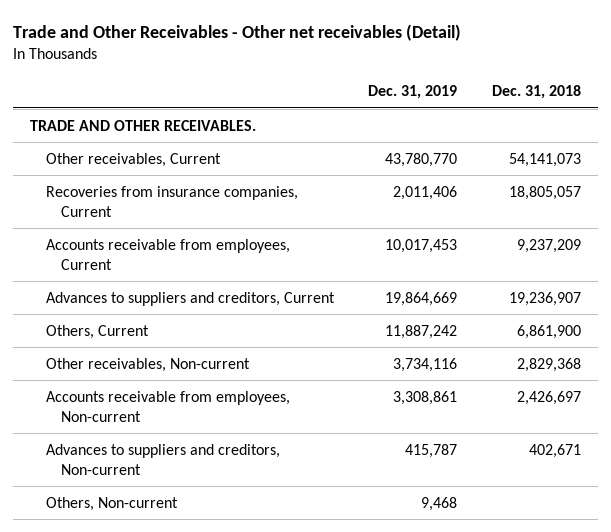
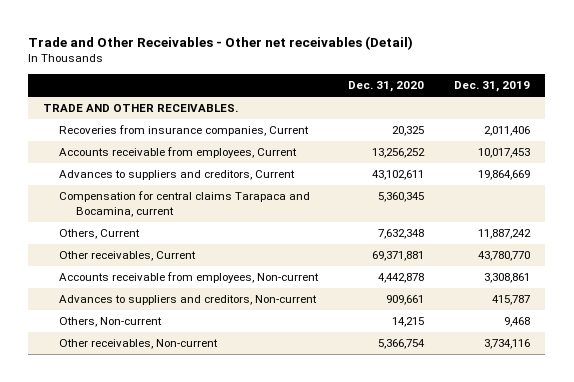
- | Dec. 31, 2019 | Dec. 31, 2018
+ | Dec. 31, 2020 | Dec. 31, 2019
+ Compensation for central claims Tarapaca and Bocamina, current | 5,360,345 |
moved down: Other receivables, Current | 69,371,881 | 43,780,770
moved down: Other receivables, Non-current | 5,366,754 | 3,734,116

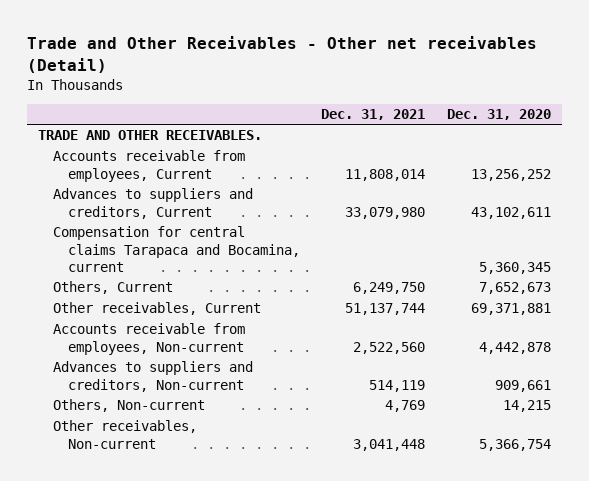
- | Dec. 31, 2020 | Dec. 31, 2019
+ | Dec. 31, 2021 | Dec. 31, 2020
- Recoveries from insurance companies, Current | 20,325 | 2,011,406
- Others, Current | 7,632,348 | 11,887,242
+ Others, Current | 6,249,750 | 7,652,673

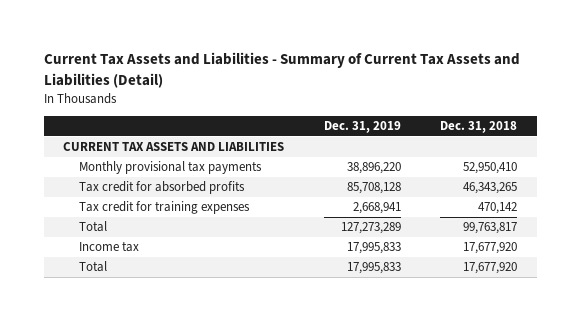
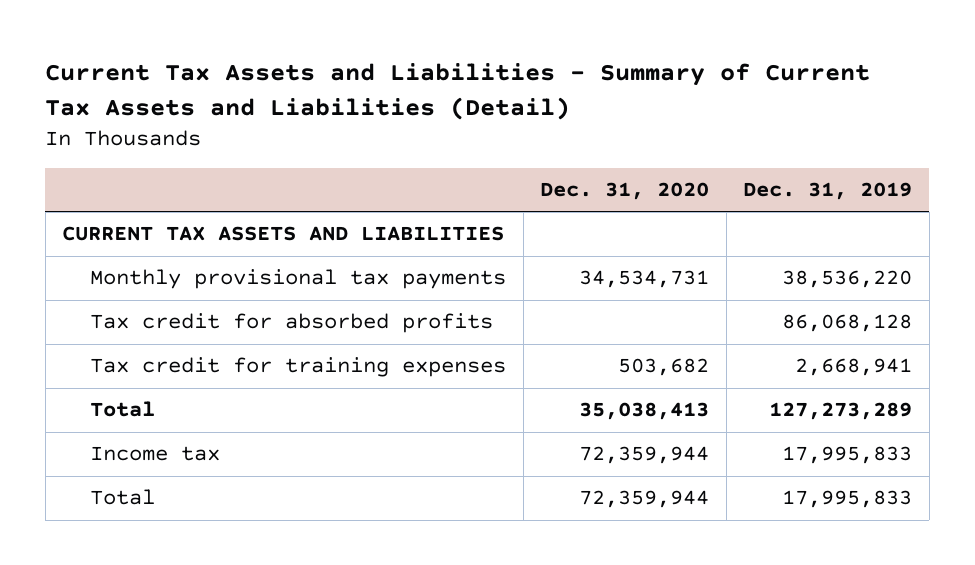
- | Dec. 31, 2019 | Dec. 31, 2018
+ | Dec. 31, 2020 | Dec. 31, 2019
- Monthly provisional tax payments | 38,896,220 | 52,950,410
- Tax credit for absorbed profits | 85,708,128 | 46,343,265
+ Monthly provisional tax payments | 34,534,731 | 38,536,220
+ Tax credit for absorbed profits | | 86,068,128

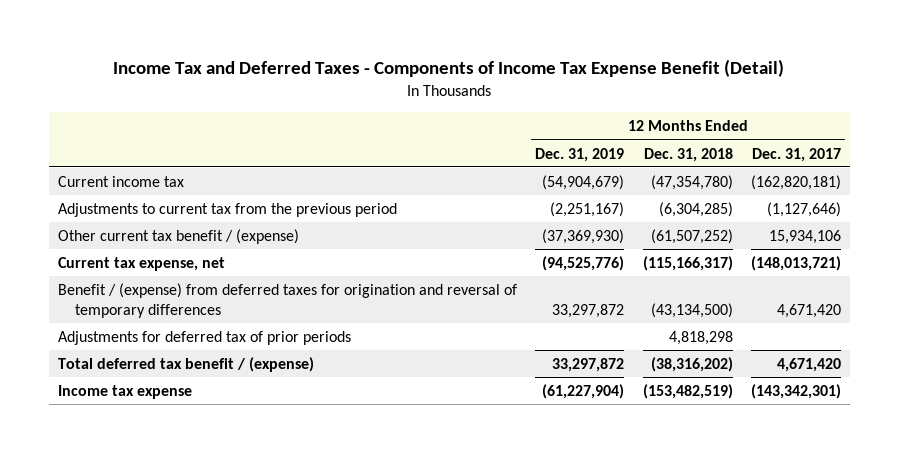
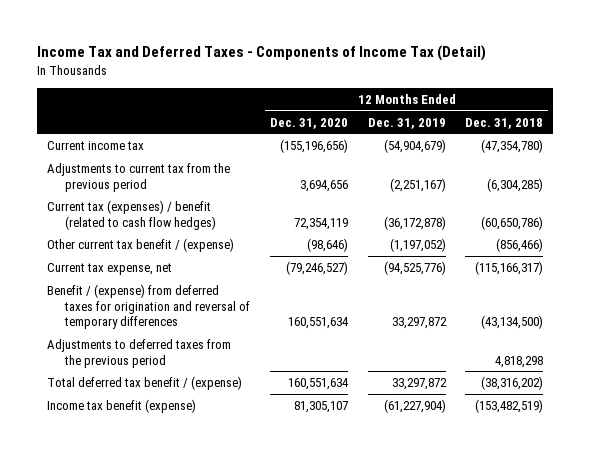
- Income Tax and Deferred Taxes - Components of Income Tax Expense Benefit (Detail)
+ Income Tax and Deferred Taxes - Components of Income Tax (Detail)
- | 12 Months Ended Dec. 31, 2019 | 12 Months Ended Dec. 31, 2018 | 12 Months Ended Dec. 31, 2017
+ | 12 Months Ended Dec. 31, 2020 | 12 Months Ended Dec. 31, 2019 | 12 Months Ended Dec. 31, 2018
- Other current tax benefit / (expense) | (37,369,930) | (61,507,252) | 15,934,106
+ Current tax (expenses) / benefit (related to cash flow hedges) | 72,354,119 | (36,172,878) | (60,650,786)
+ Other current tax benefit / (expense) | (98,646) | (1,197,052) | (856,466)
- Adjustments for deferred tax of prior periods | | 4,818,298 |
+ Adjustments to deferred taxes from the previous period | | | 4,818,298
- Income tax expense | (61,227,904) | (153,482,519) | (143,342,301)
+ Income tax benefit (expense) | 81,305,107 | (61,227,904) | (153,482,519)

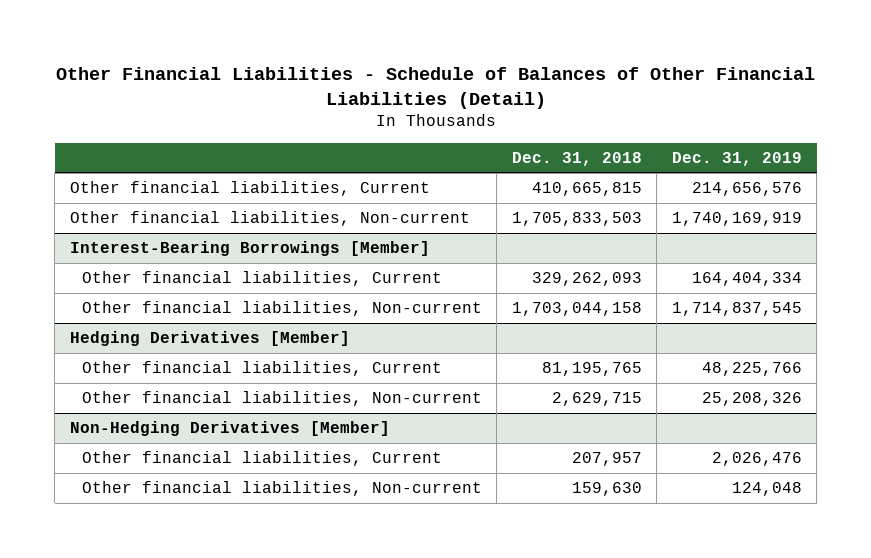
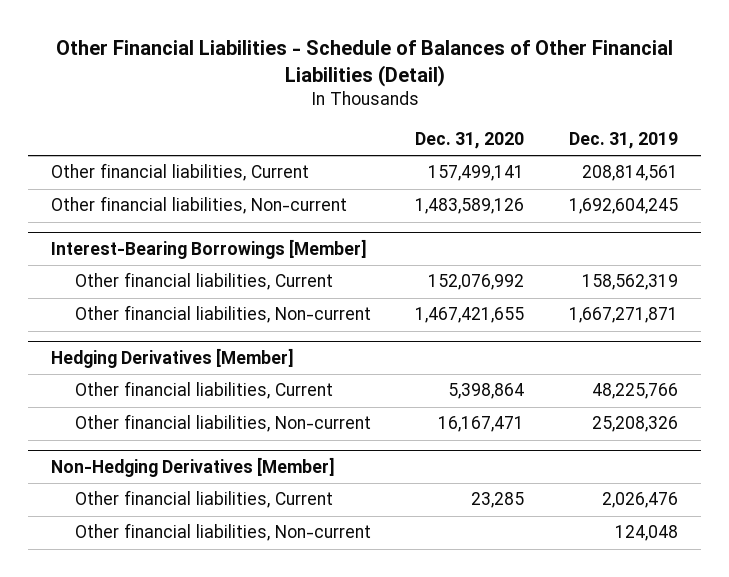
- | Dec. 31, 2018 | Dec. 31, 2019
+ | Dec. 31, 2020 | Dec. 31, 2019
- Other financial liabilities, Current | 410,665,815 | 214,656,576
- Other financial liabilities, Non-current | 1,705,833,503 | 1,740,169,919
+ Other financial liabilities, Current | 157,499,141 | 208,814,561
+ Other financial liabilities, Non-current | 1,483,589,126 | 1,692,604,245
@ Interest-Bearing Borrowings [Member]
- Other financial liabilities, Current | 329,262,093 | 164,404,334
- Other financial liabilities, Non-current | 1,703,044,158 | 1,714,837,545
+ Other financial liabilities, Current | 152,076,992 | 158,562,319
+ Other financial liabilities, Non-current | 1,467,421,655 | 1,667,271,871

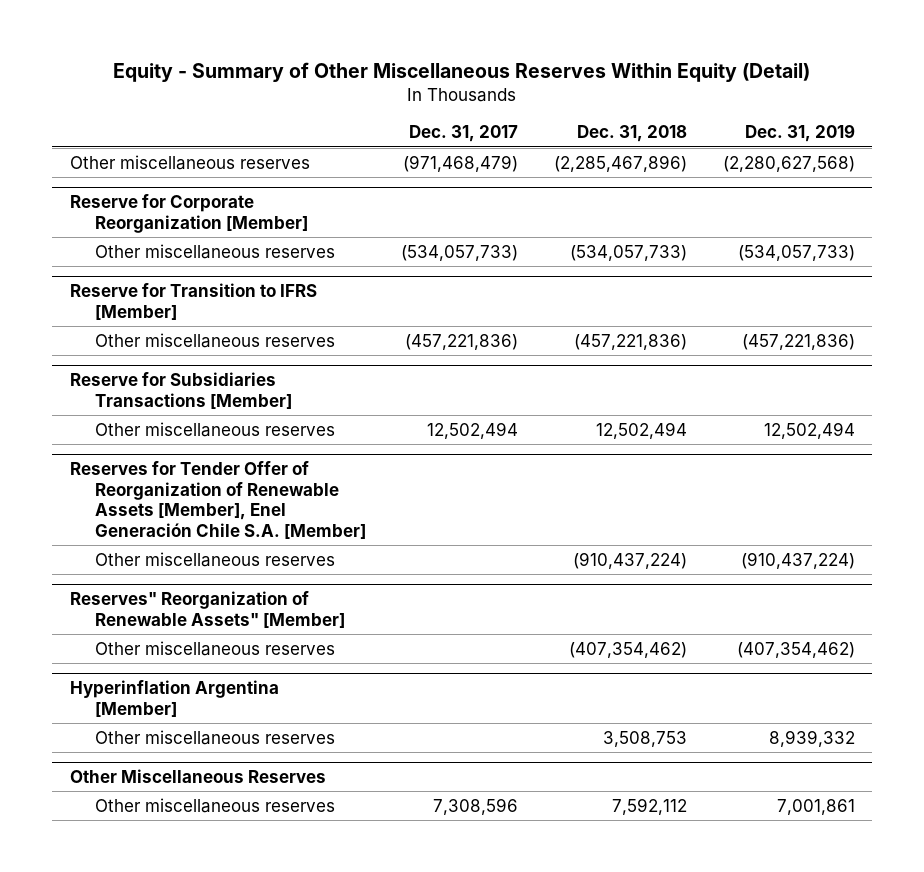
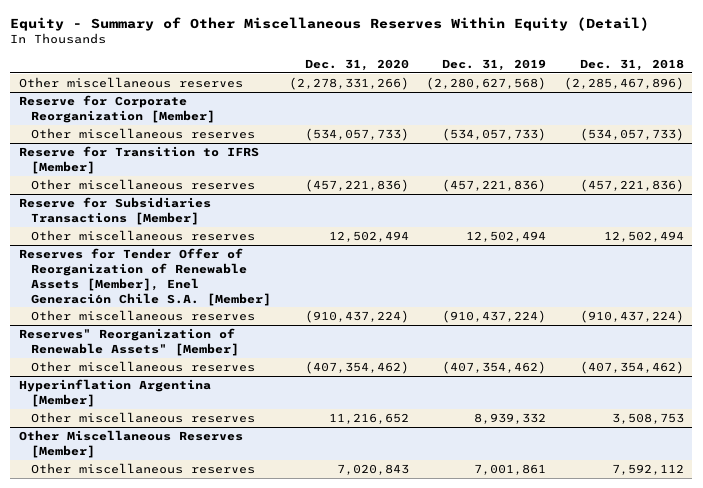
- | Dec. 31, 2017 | Dec. 31, 2018 | Dec. 31, 2019
+ | Dec. 31, 2020 | Dec. 31, 2019 | Dec. 31, 2018
- Other Miscellaneous Reserves
+ Other Miscellaneous Reserves [Member]

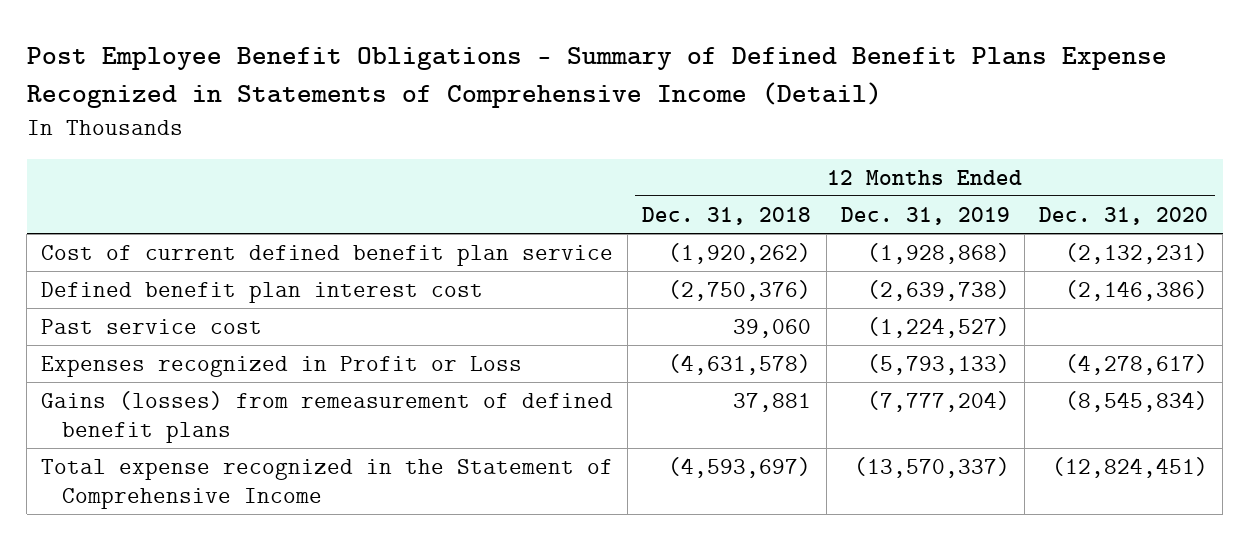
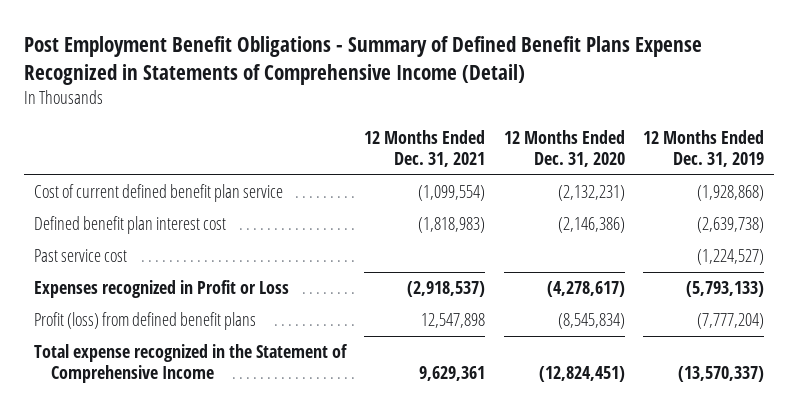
- Post Employee Benefit Obligations - Summary of Defined Benefit Plans Expense Recognized in Statements of Comprehensive Income (Detail)
+ Post Employment Benefit Obligations - Summary of Defined Benefit Plans Expense Recognized in Statements of Comprehensive Income (Detail)
- | 12 Months Ended Dec. 31, 2018 | 12 Months Ended Dec. 31, 2019 | 12 Months Ended Dec. 31, 2020
+ | 12 Months Ended Dec. 31, 2021 | 12 Months Ended Dec. 31, 2020 | 12 Months Ended Dec. 31, 2019
- Gains (losses) from remeasurement of defined benefit plans | 37,881 | (7,777,204) | (8,545,834)
+ Profit (loss) from defined benefit plans | 12,547,898 | (8,545,834) | (7,777,204)

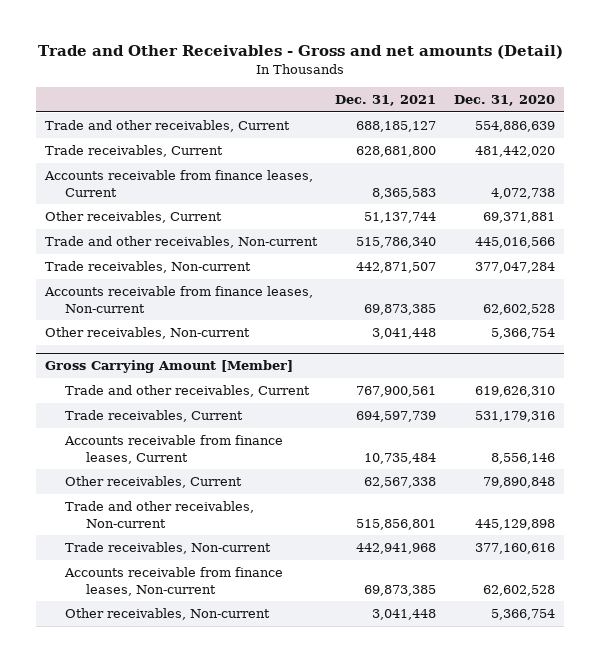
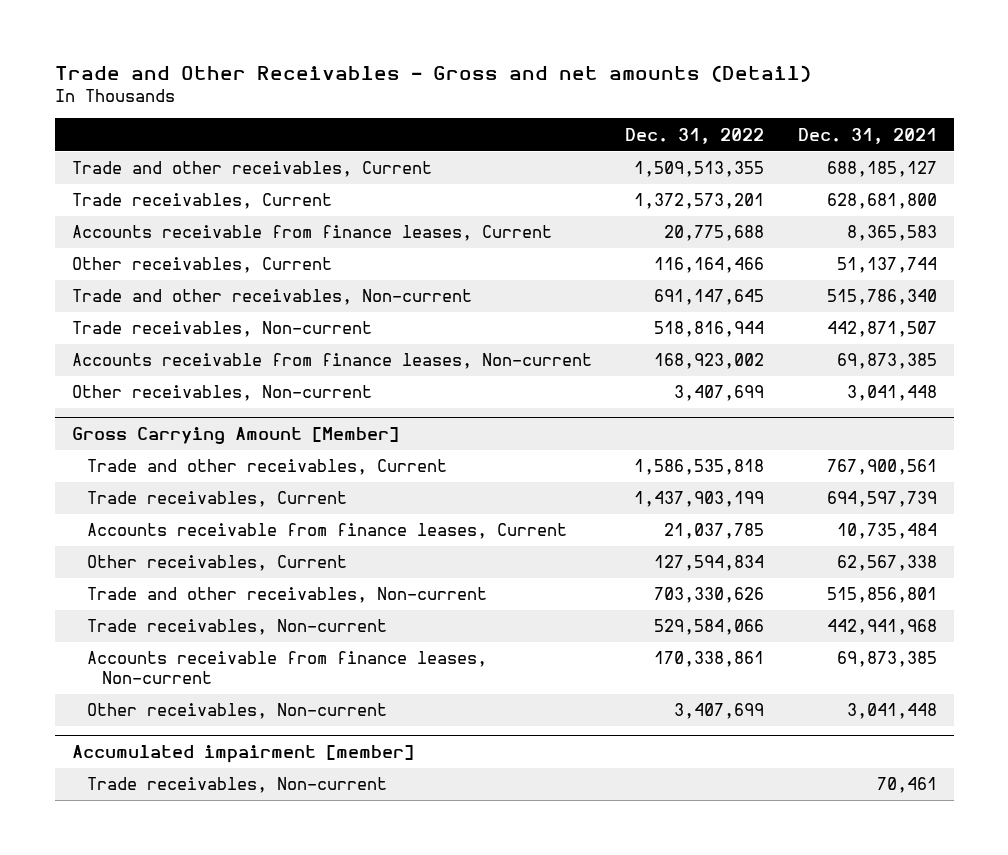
- | Dec. 31, 2021 | Dec. 31, 2020
+ | Dec. 31, 2022 | Dec. 31, 2021
+ Accumulated impairment [member]
+ Trade receivables, Non-current | | 70,461

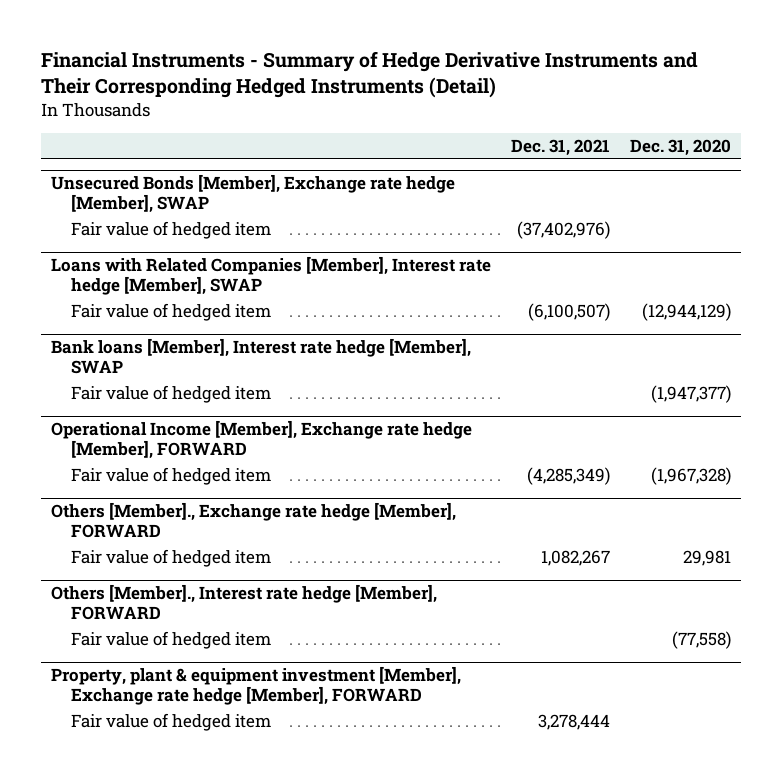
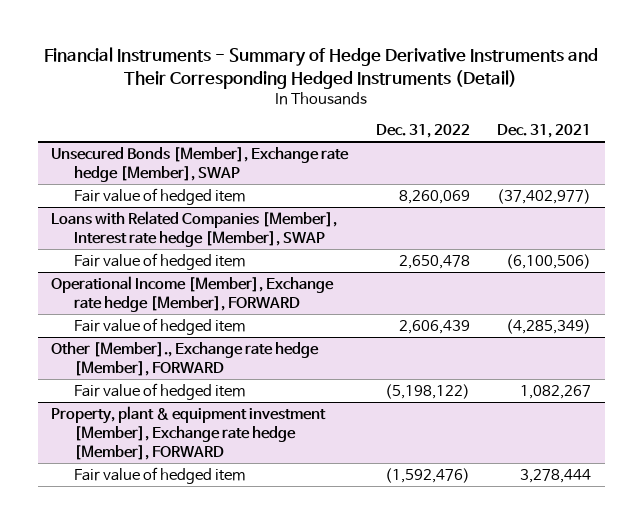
- | Dec. 31, 2021 | Dec. 31, 2020
+ | Dec. 31, 2022 | Dec. 31, 2021
@ Unsecured Bonds [Member], Exchange rate hedge [Member], SWAP
- Fair value of hedged item | (37,402,976) |
+ Fair value of hedged item | 8,260,069 | (37,402,977)
@ Loans with Related Companies [Member], Interest rate hedge [Member], SWAP
- Fair value of hedged item | (6,100,507) | (12,944,129)
- Bank loans [Member], Interest rate hedge [Member], SWAP
- Fair value of hedged item | | (1,947,377)
@ Loans with Related Companies [Member], Interest rate hedge [Member], SWAP
+ Fair value of hedged item | 2,650,478 | (6,100,506)
- Others [Member]., Exchange rate hedge [Member], FORWARD
+ Other [Member]., Exchange rate hedge [Member], FORWARD
- Others [Member]., Interest rate hedge [Member], FORWARD
- Fair value of hedged item | | (77,558)

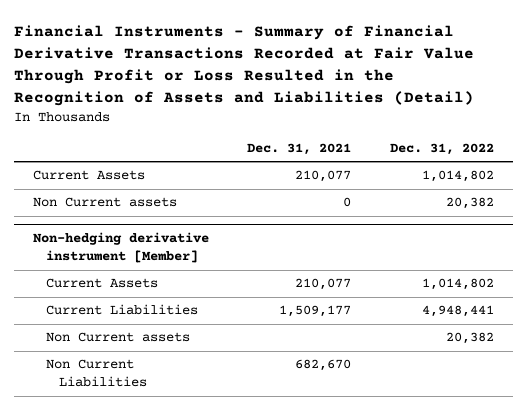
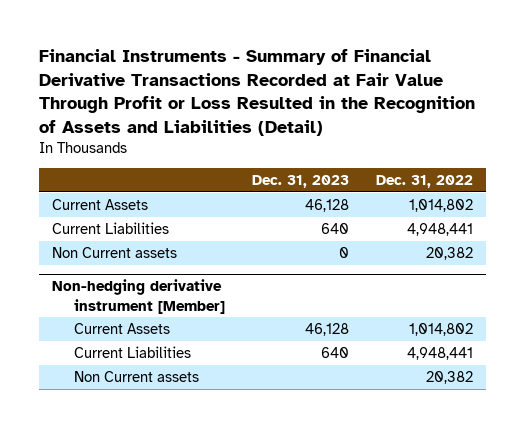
- | Dec. 31, 2021 | Dec. 31, 2022
+ | Dec. 31, 2023 | Dec. 31, 2022
+ Current Liabilities | 640 | 4,948,441
@ Non-hedging derivative instrument [Member]
- Non Current Liabilities | 682,670 |

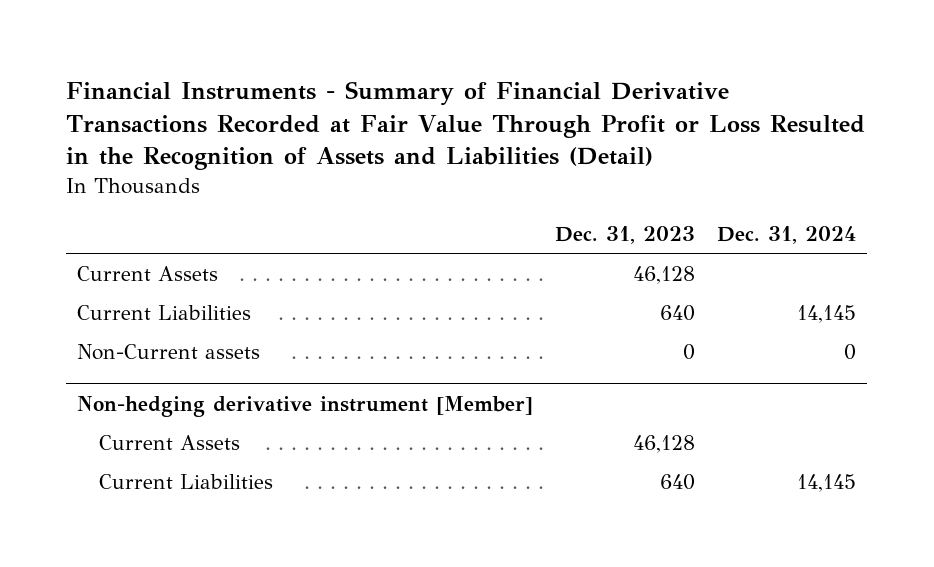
- | Dec. 31, 2023 | Dec. 31, 2022
+ | Dec. 31, 2023 | Dec. 31, 2024
- Non Current assets | 0 | 20,382
+ Non-Current assets | 0 | 0
@ Non-hedging derivative instrument [Member]
- Non Current assets | | 20,382

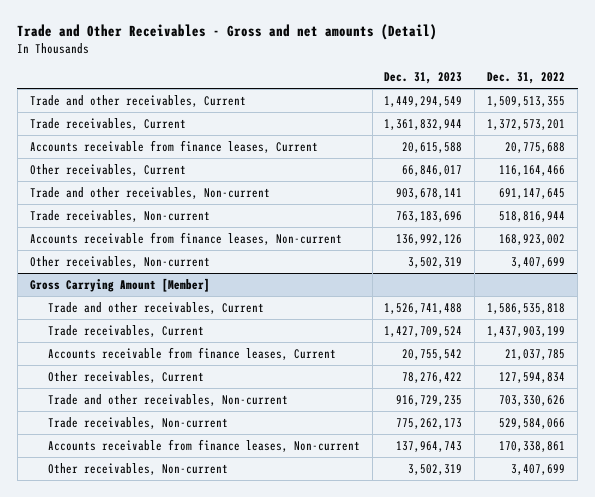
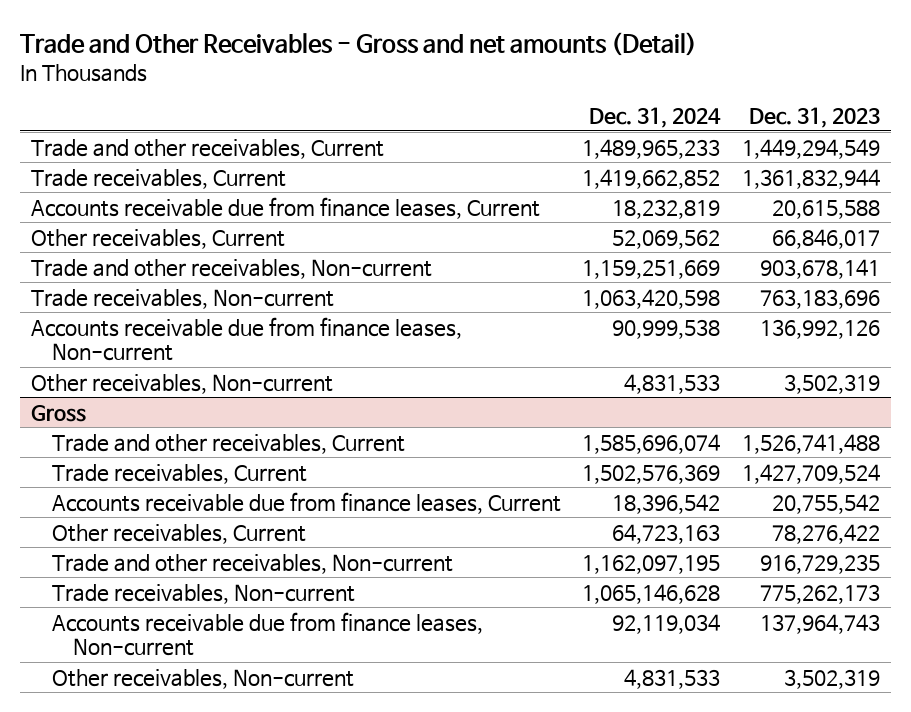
- | Dec. 31, 2023 | Dec. 31, 2022
+ | Dec. 31, 2024 | Dec. 31, 2023
- Accounts receivable from finance leases, Current | 20,615,588 | 20,775,688
+ Accounts receivable due from finance leases, Current | 18,232,819 | 20,615,588
- Accounts receivable from finance leases, Non-current | 136,992,126 | 168,923,002
+ Accounts receivable due from finance leases, Non-current | 90,999,538 | 136,992,126
- Gross Carrying Amount [Member]
+ Gross
- Accounts receivable from finance leases, Current | 20,755,542 | 21,037,785
+ Accounts receivable due from finance leases, Current | 18,396,542 | 20,755,542
- Accounts receivable from finance leases, Non-current | 137,964,743 | 170,338,861
+ Accounts receivable due from finance leases, Non-current | 92,119,034 | 137,964,743

